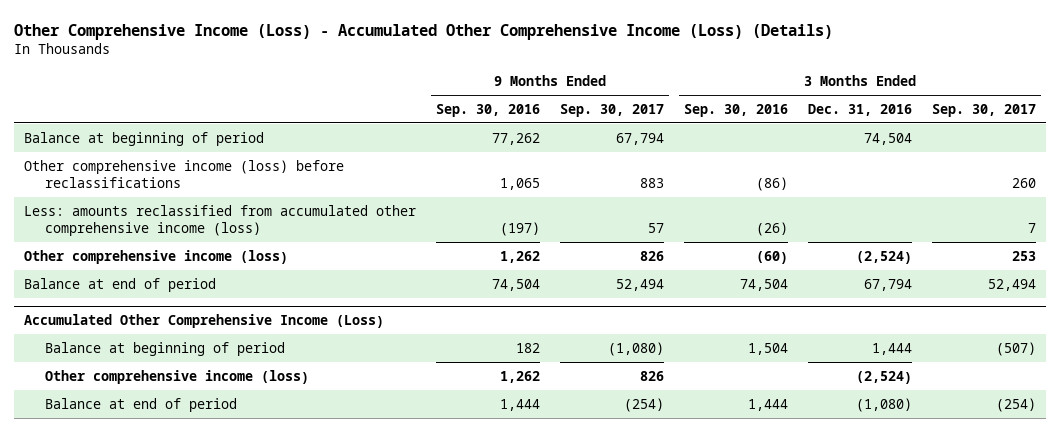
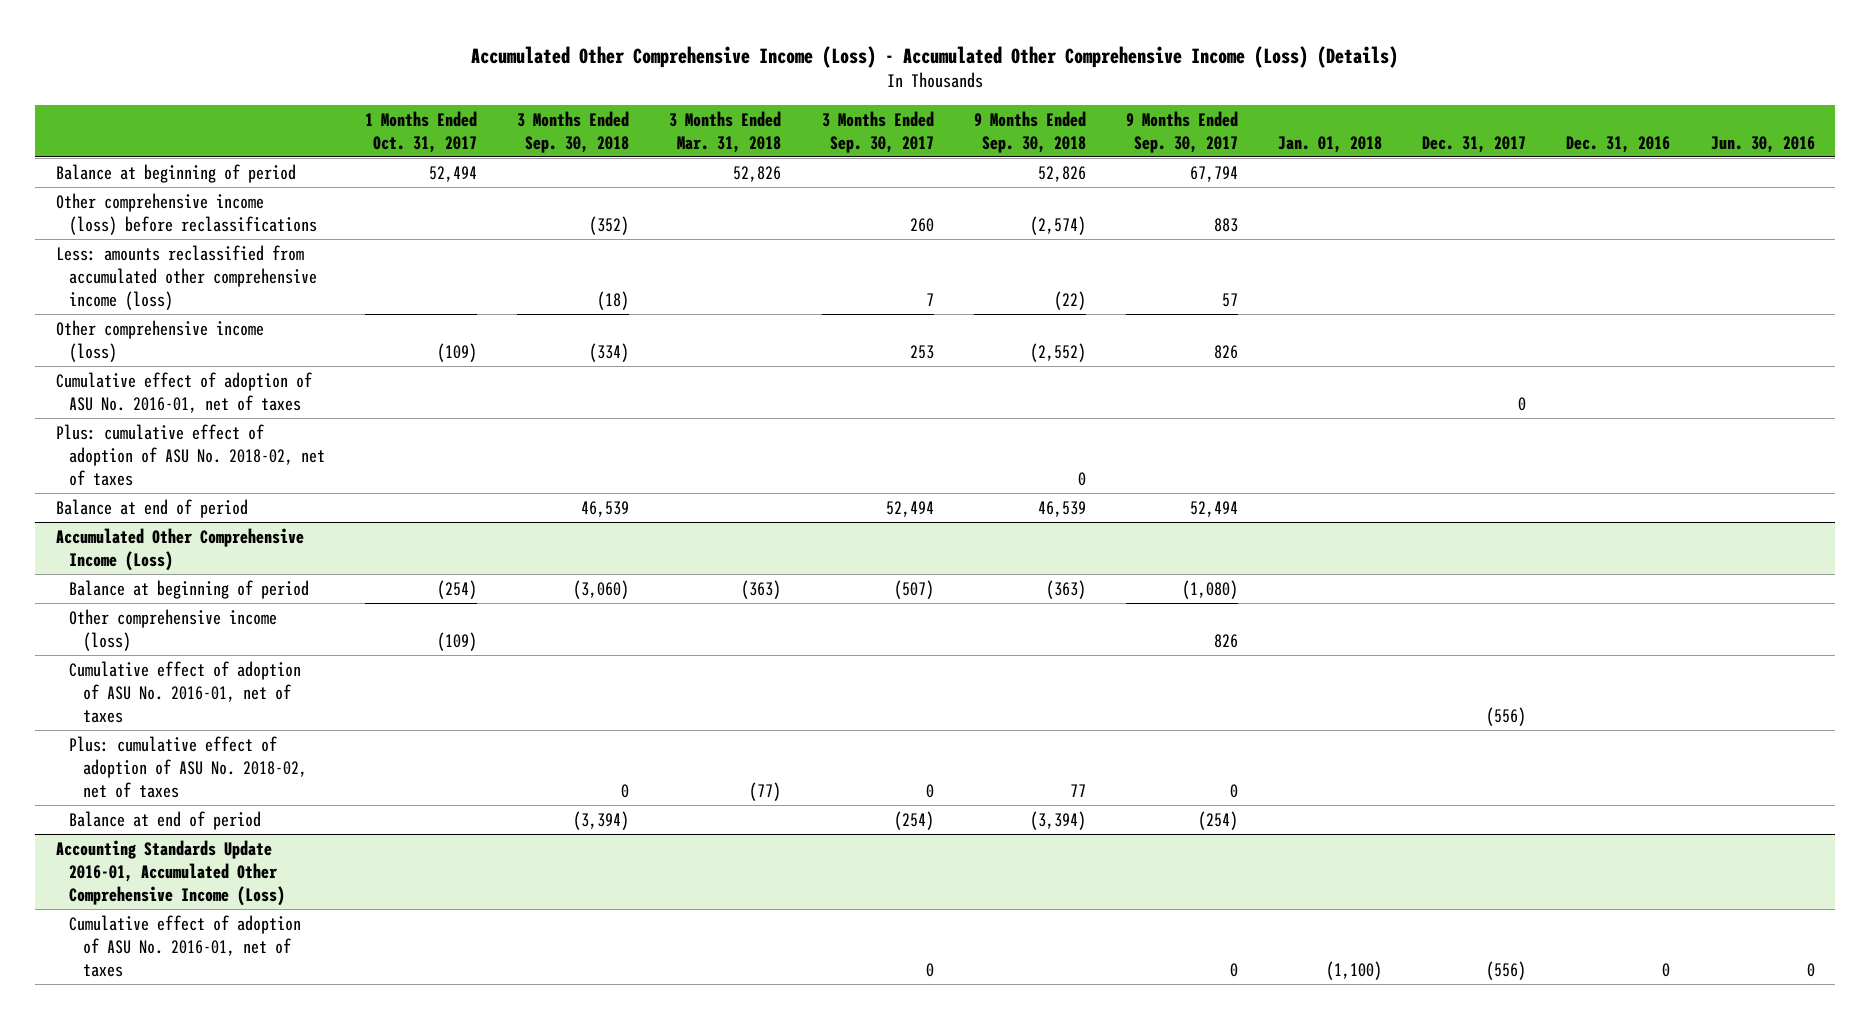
- Other Comprehensive Income (Loss) - Accumulated Other Comprehensive Income (Loss) (Details)
+ Accumulated Other Comprehensive Income (Loss) - Accumulated Other Comprehensive Income (Loss) (Details)
- | 9 Months Ended Sep. 30, 2016 | 9 Months Ended Sep. 30, 2017 | 3 Months Ended Sep. 30, 2016 | 3 Months Ended Dec. 31, 2016 | 3 Months Ended Sep. 30, 2017
+ | 1 Months Ended Oct. 31, 2017 | 3 Months Ended Sep. 30, 2018 | 3 Months Ended Mar. 31, 2018 | 3 Months Ended Sep. 30, 2017 | 9 Months Ended Sep. 30, 2018 | 9 Months Ended Sep. 30, 2017 | Jan. 01, 2018 | Dec. 31, 2017 | Dec. 31, 2016 | Jun. 30, 2016
+ Cumulative effect of adoption of ASU No. 2016-01, net of taxes | | | | | | | | 0 | |
+ Plus: cumulative effect of adoption of ASU No. 2018-02, net of taxes | | | | | 0 | | | | |
@ Accumulated Other Comprehensive Income (Loss)
+ Cumulative effect of adoption of ASU No. 2016-01, net of taxes | | | | | | | | (556) | |
+ Plus: cumulative effect of adoption of ASU No. 2018-02, net of taxes | | 0 | (77) | 0 | 77 | 0 | | | |
+ Accounting Standards Update 2016-01, Accumulated Other Comprehensive Income (Loss)
+ Cumulative effect of adoption of ASU No. 2016-01, net of taxes | | | | 0 | | 0 | (1,100) | (556) | 0 | 0

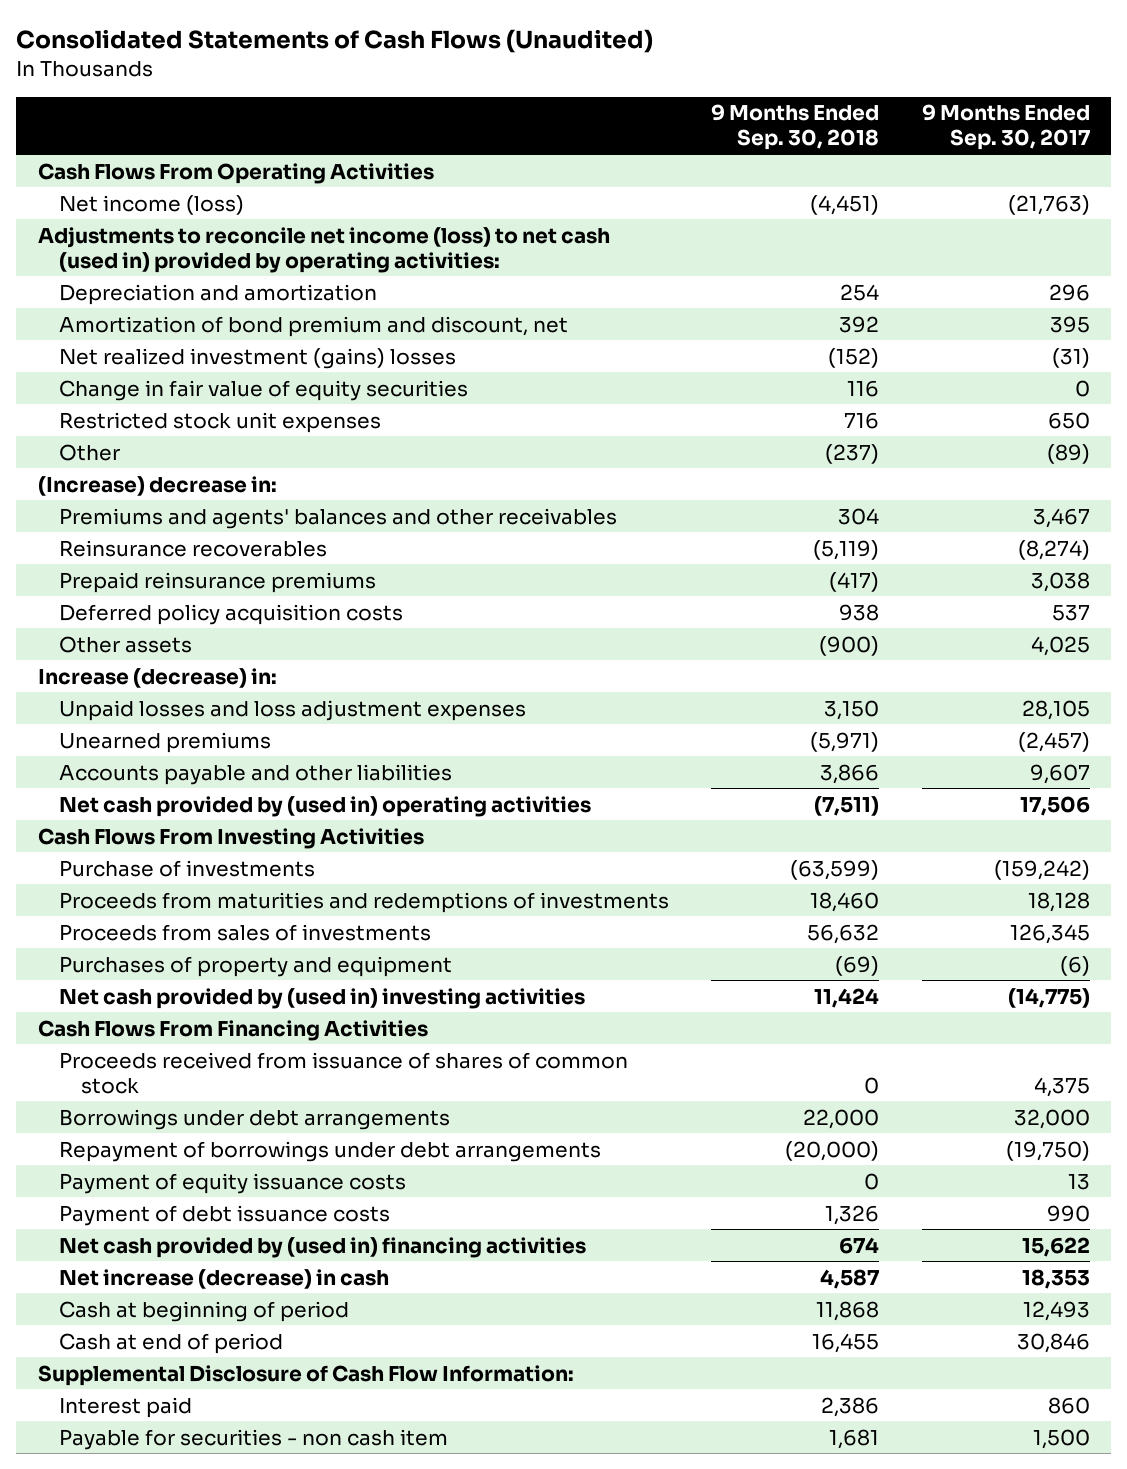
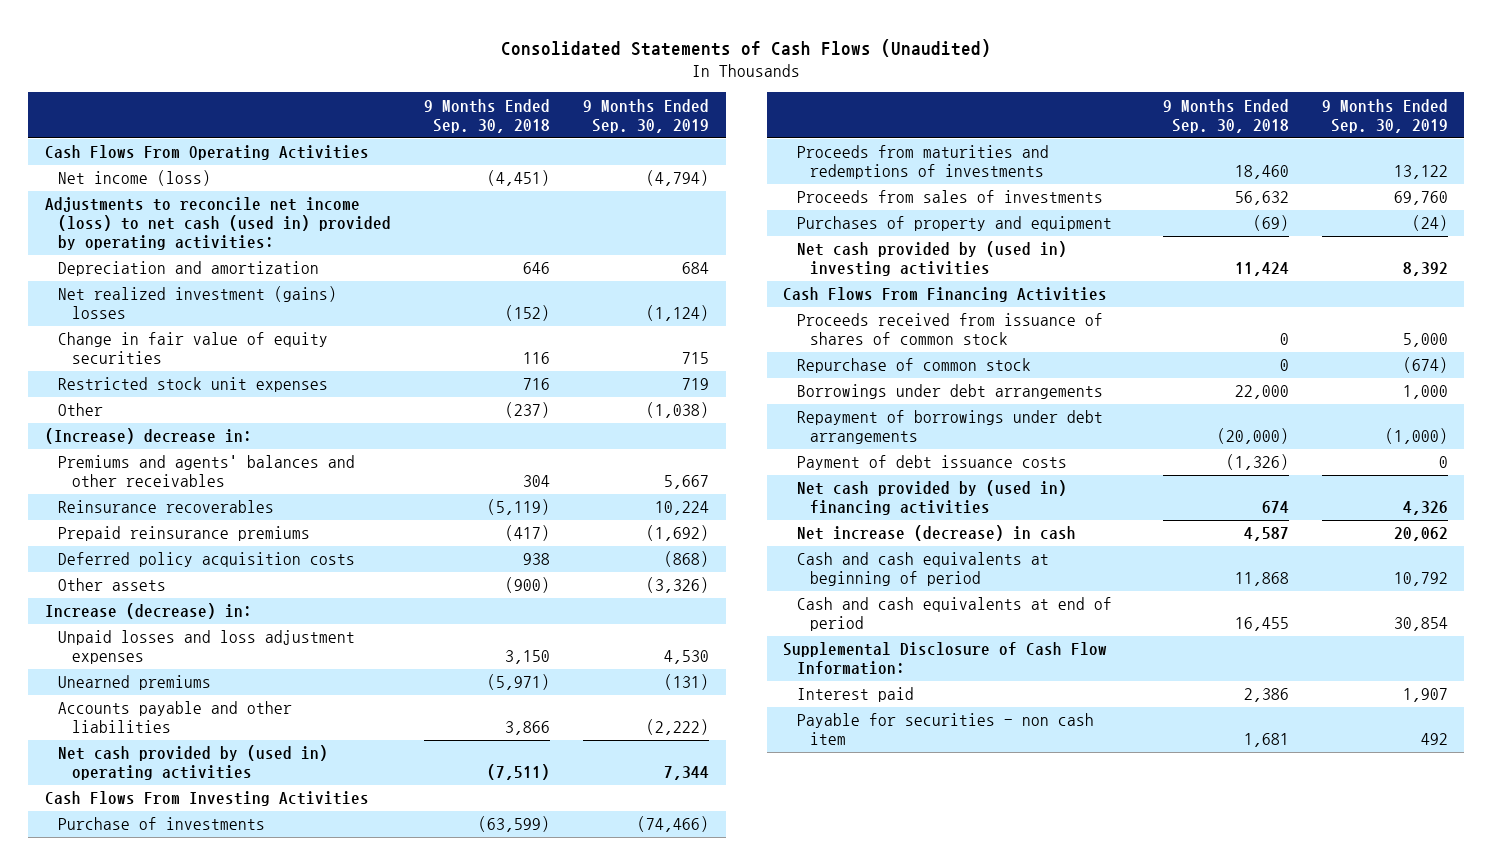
- | 9 Months Ended Sep. 30, 2018 | 9 Months Ended Sep. 30, 2017
+ | 9 Months Ended Sep. 30, 2018 | 9 Months Ended Sep. 30, 2019
- Depreciation and amortization | 254 | 296
- Amortization of bond premium and discount, net | 392 | 395
+ Depreciation and amortization | 646 | 684
+ Repurchase of common stock | 0 | (674)
- Payment of equity issuance costs | 0 | 13
- Payment of debt issuance costs | 1,326 | 990
+ Payment of debt issuance costs | (1,326) | 0
- Cash at beginning of period | 11,868 | 12,493
- Cash at end of period | 16,455 | 30,846
+ Cash and cash equivalents at beginning of period | 11,868 | 10,792
+ Cash and cash equivalents at end of period | 16,455 | 30,854

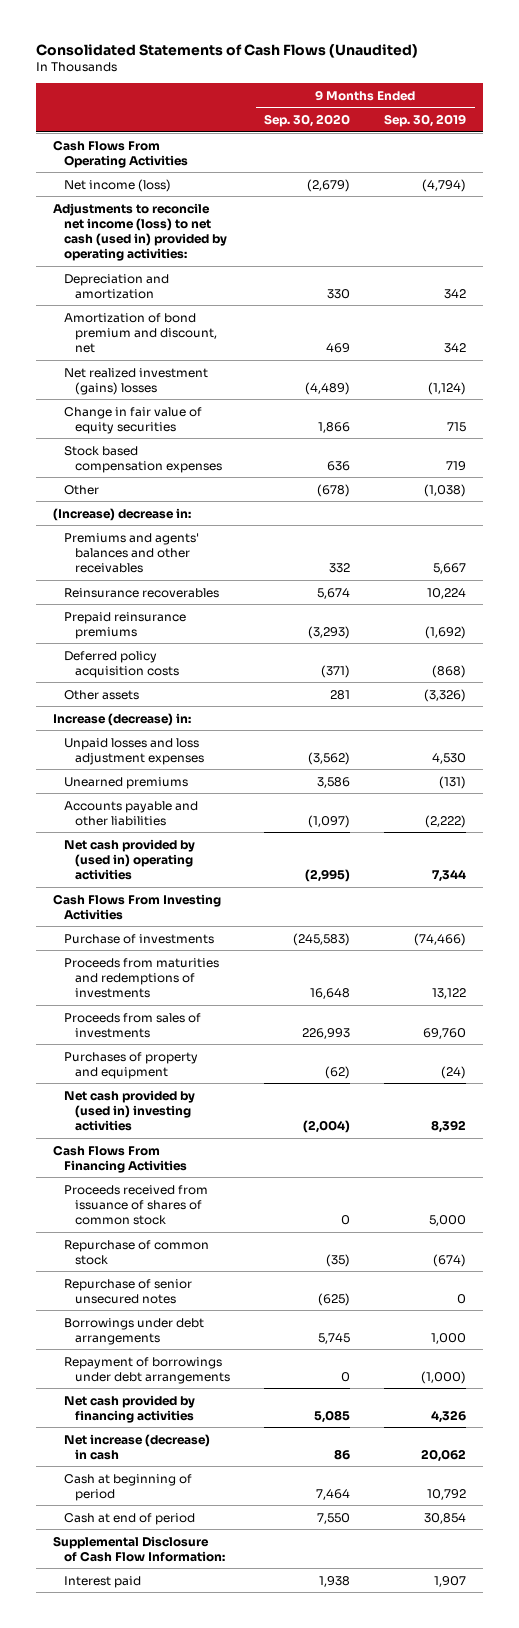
- | 9 Months Ended Sep. 30, 2018 | 9 Months Ended Sep. 30, 2019
+ | 9 Months Ended Sep. 30, 2020 | 9 Months Ended Sep. 30, 2019
- Depreciation and amortization | 646 | 684
+ Depreciation and amortization | 330 | 342
+ Amortization of bond premium and discount, net | 469 | 342
- Restricted stock unit expenses | 716 | 719
+ Stock based compensation expenses | 636 | 719
+ Repurchase of senior unsecured notes | (625) | 0
- Payment of debt issuance costs | (1,326) | 0
- Net cash provided by (used in) financing activities | 674 | 4,326
+ Net cash provided by financing activities | 5,085 | 4,326
- Cash and cash equivalents at beginning of period | 11,868 | 10,792
- Cash and cash equivalents at end of period | 16,455 | 30,854
+ Cash at beginning of period | 7,464 | 10,792
+ Cash at end of period | 7,550 | 30,854
- Payable for securities - non cash item | 1,681 | 492

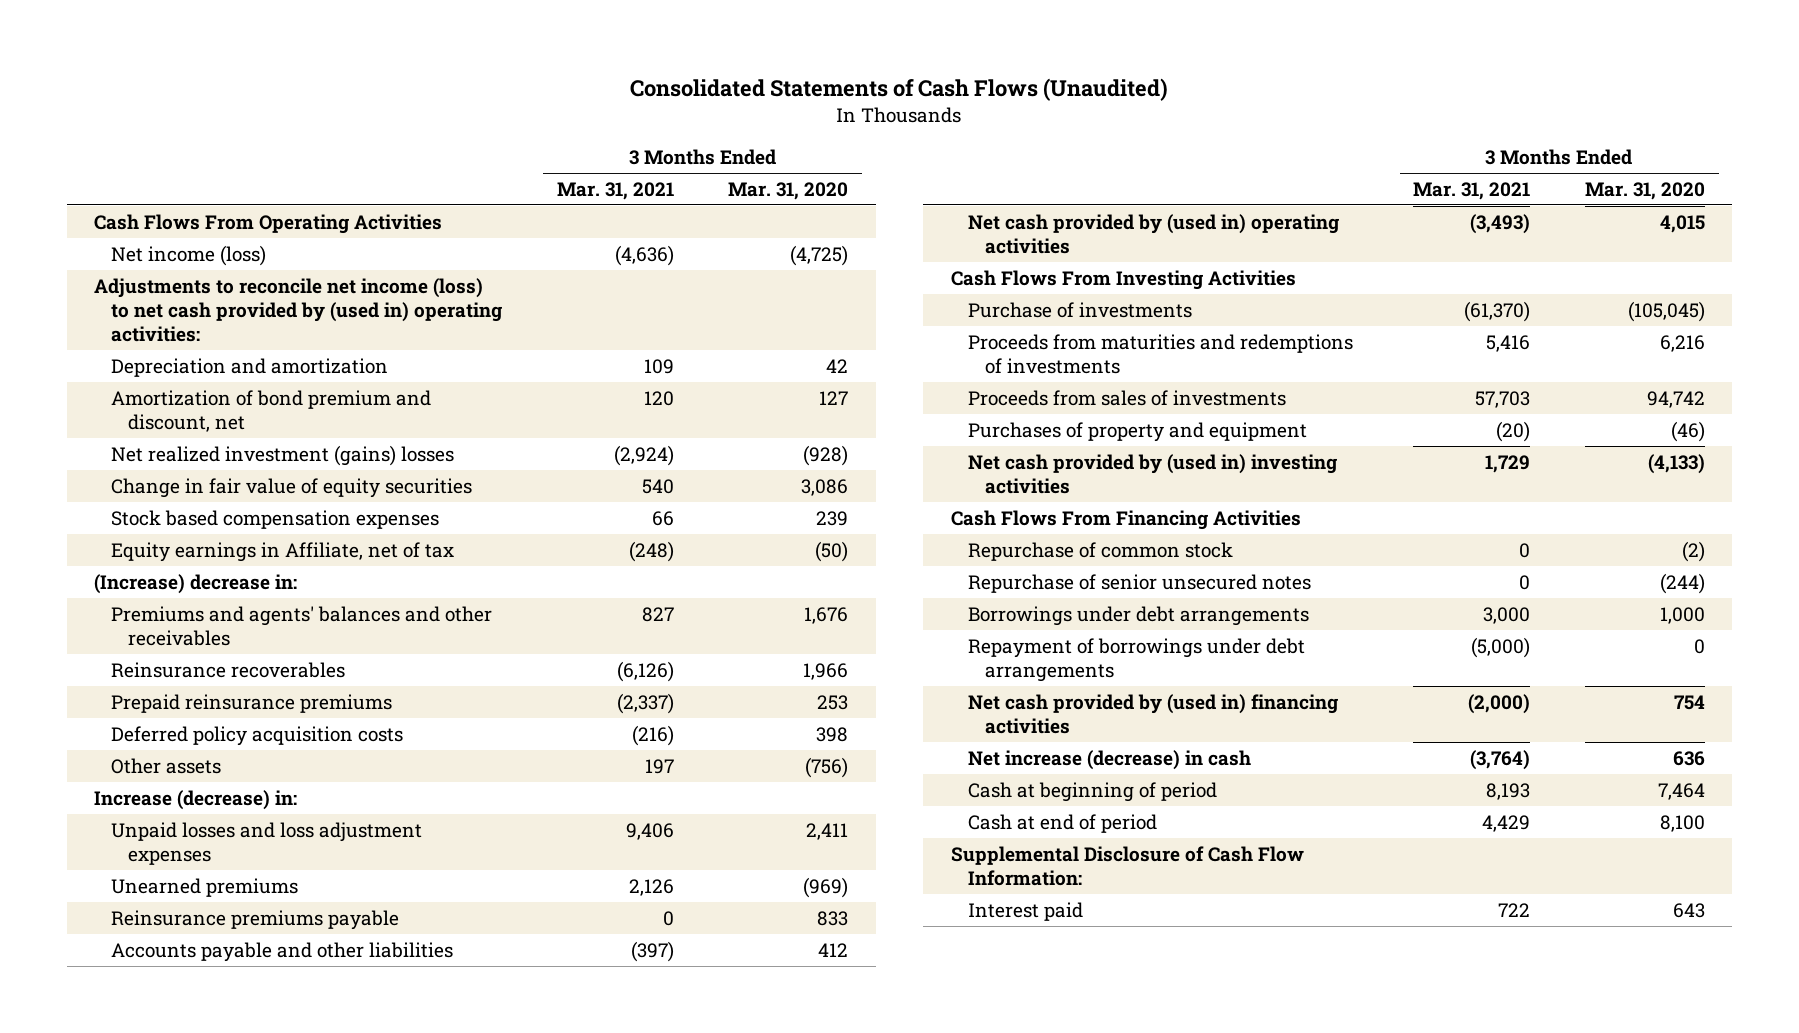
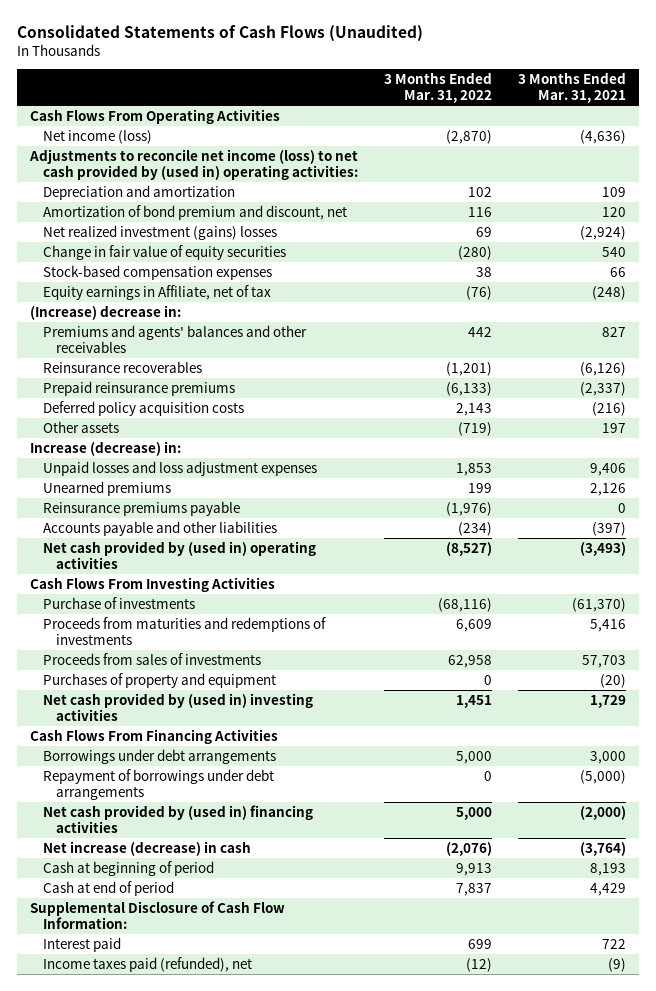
- | 3 Months Ended Mar. 31, 2021 | 3 Months Ended Mar. 31, 2020
+ | 3 Months Ended Mar. 31, 2022 | 3 Months Ended Mar. 31, 2021
- Stock based compensation expenses | 66 | 239
+ Stock-based compensation expenses | 38 | 66
- Repurchase of common stock | 0 | (2)
- Repurchase of senior unsecured notes | 0 | (244)
+ Income taxes paid (refunded), net | (12) | (9)

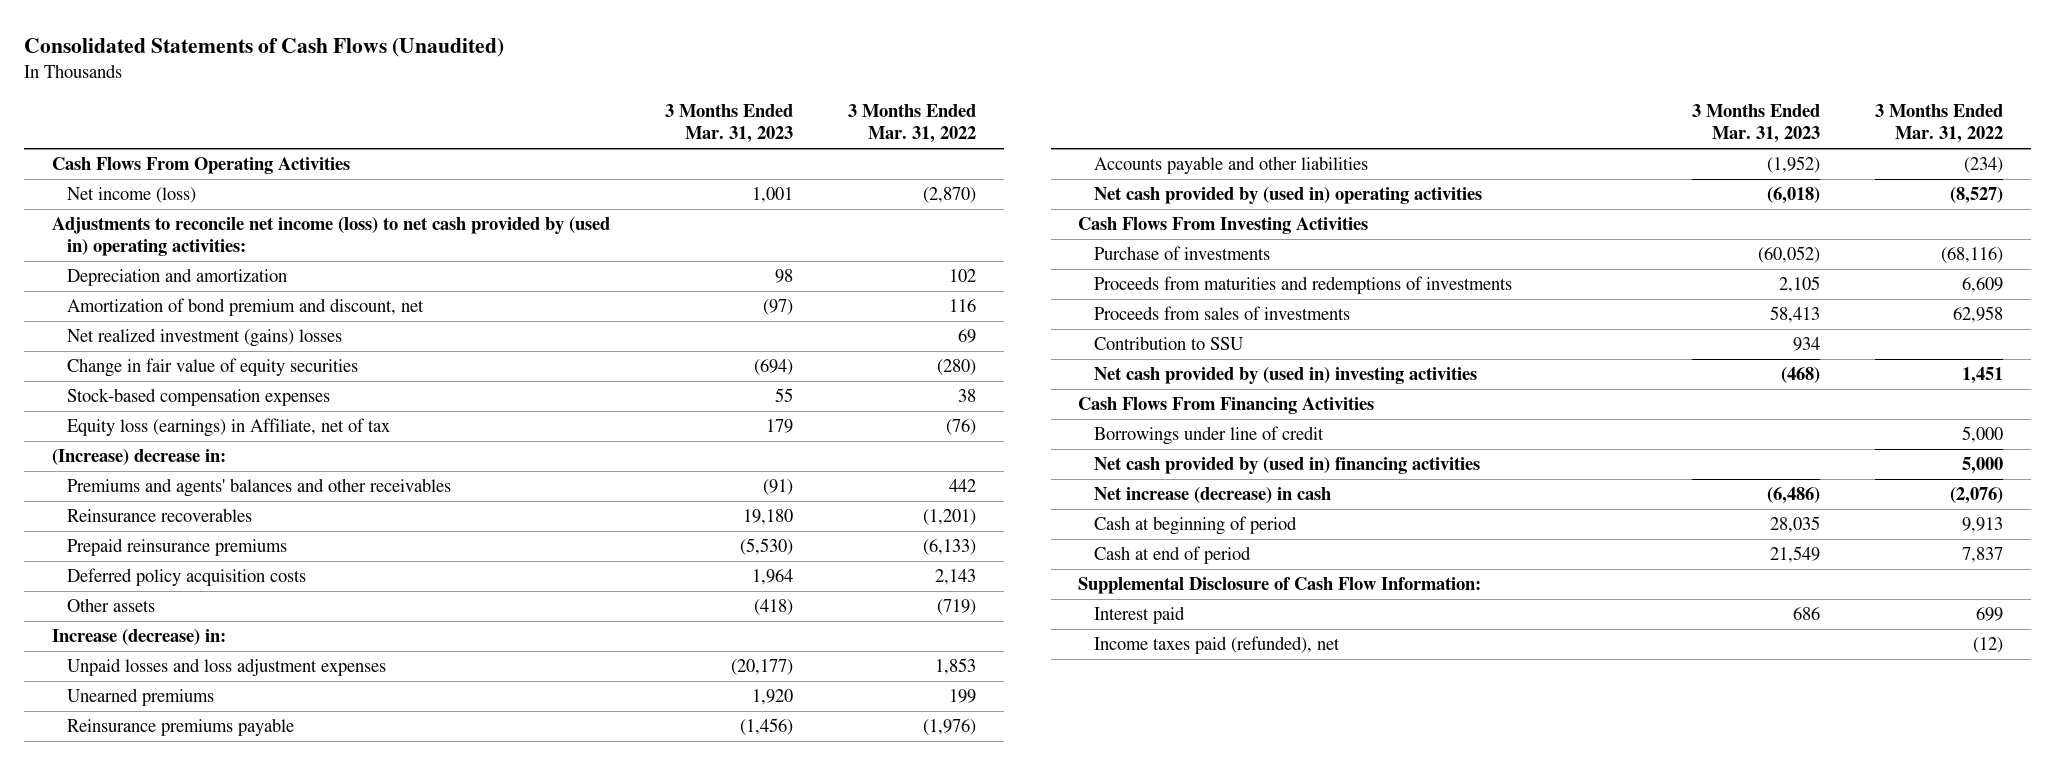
- | 3 Months Ended Mar. 31, 2022 | 3 Months Ended Mar. 31, 2021
+ | 3 Months Ended Mar. 31, 2023 | 3 Months Ended Mar. 31, 2022
- Equity earnings in Affiliate, net of tax | (76) | (248)
+ Equity loss (earnings) in Affiliate, net of tax | 179 | (76)
- Purchases of property and equipment | 0 | (20)
+ Contribution to SSU | 934 |
- Borrowings under debt arrangements | 5,000 | 3,000
- Repayment of borrowings under debt arrangements | 0 | (5,000)
+ Borrowings under line of credit | | 5,000

